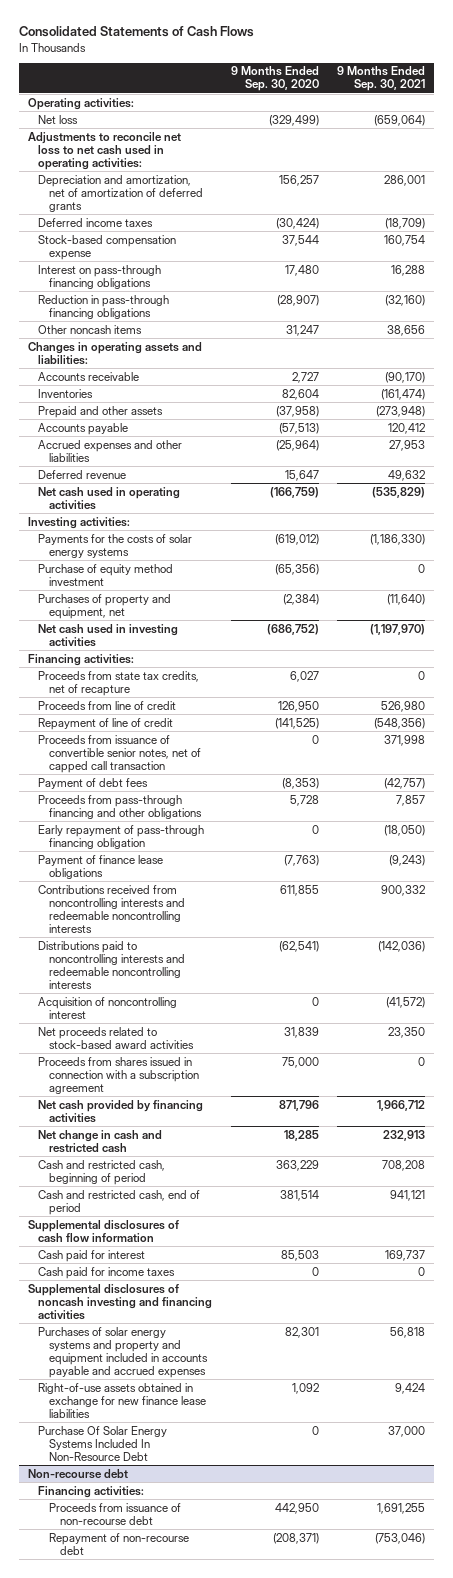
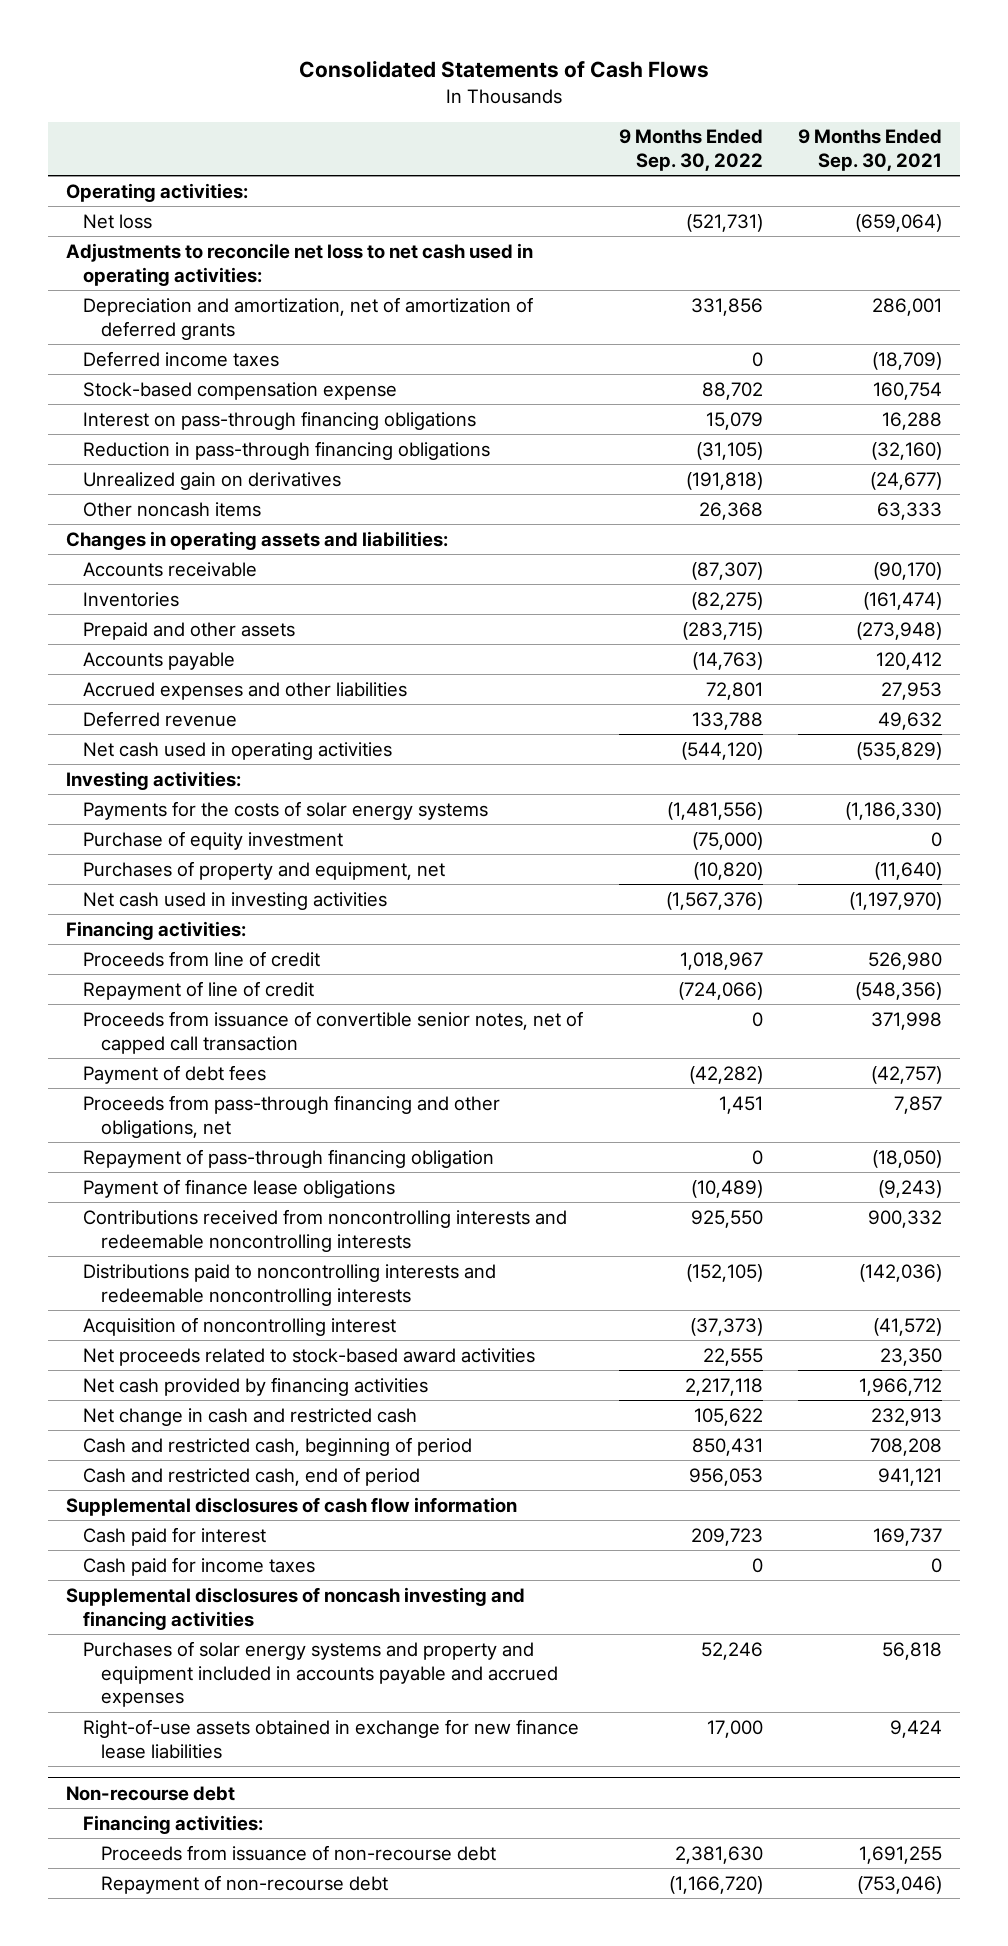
- | 9 Months Ended Sep. 30, 2020 | 9 Months Ended Sep. 30, 2021
+ | 9 Months Ended Sep. 30, 2022 | 9 Months Ended Sep. 30, 2021
- Other noncash items | 31,247 | 38,656
+ Unrealized gain on derivatives | (191,818) | (24,677)
+ Other noncash items | 26,368 | 63,333
- Purchase of equity method investment | (65,356) | 0
+ Purchase of equity investment | (75,000) | 0
- Proceeds from state tax credits, net of recapture | 6,027 | 0
- Proceeds from pass-through financing and other obligations | 5,728 | 7,857
- Early repayment of pass-through financing obligation | 0 | (18,050)
+ Proceeds from pass-through financing and other obligations, net | 1,451 | 7,857
+ Repayment of pass-through financing obligation | 0 | (18,050)
- Proceeds from shares issued in connection with a subscription agreement | 75,000 | 0
- Purchase Of Solar Energy Systems Included In Non-Resource Debt | 0 | 37,000

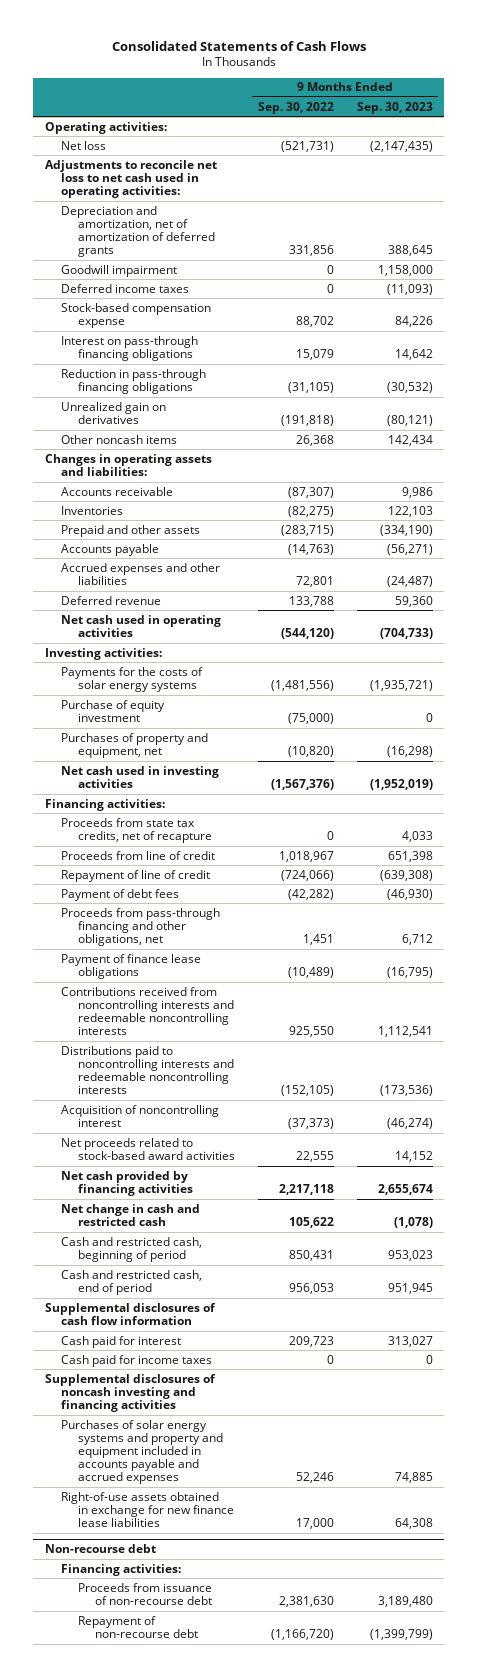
- | 9 Months Ended Sep. 30, 2022 | 9 Months Ended Sep. 30, 2021
+ | 9 Months Ended Sep. 30, 2022 | 9 Months Ended Sep. 30, 2023
+ Goodwill impairment | 0 | 1,158,000
+ Proceeds from state tax credits, net of recapture | 0 | 4,033
- Proceeds from issuance of convertible senior notes, net of capped call transaction | 0 | 371,998
- Repayment of pass-through financing obligation | 0 | (18,050)

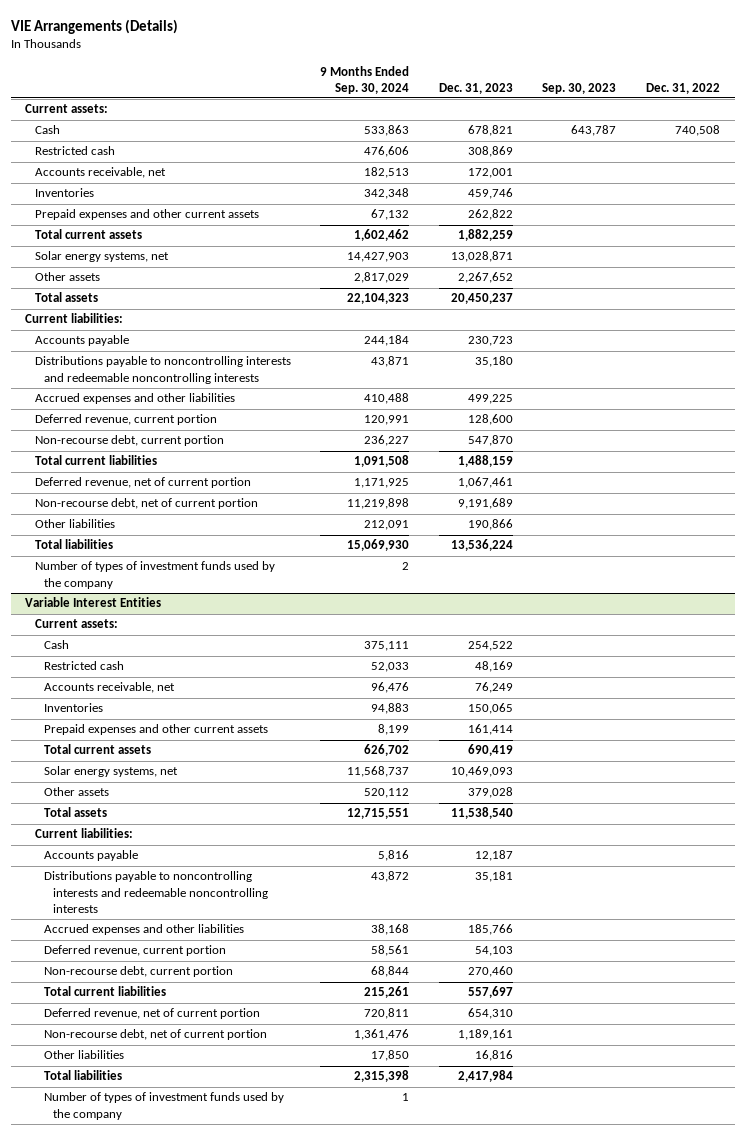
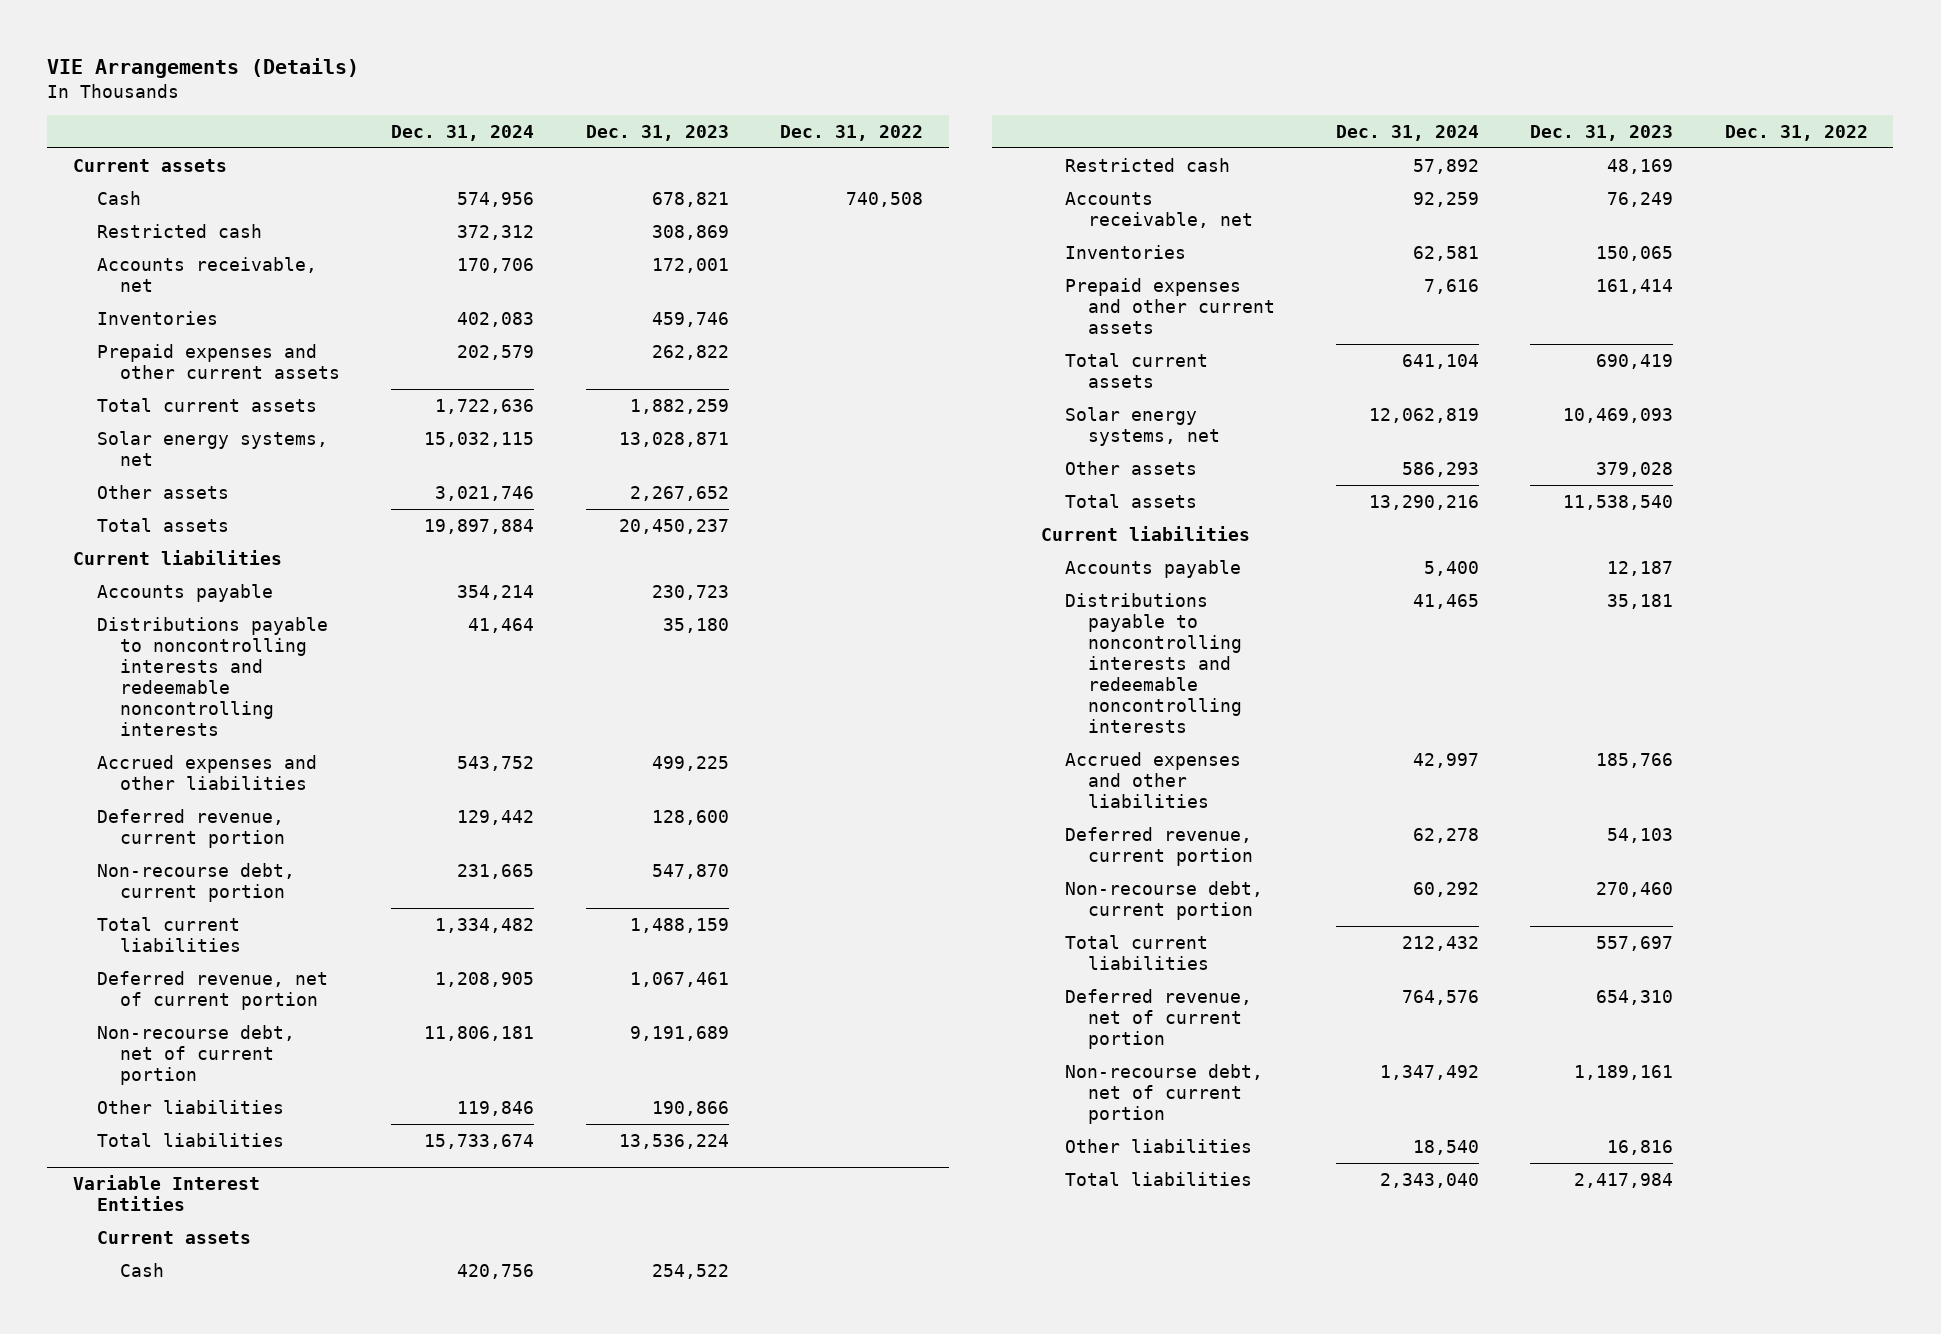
- | 9 Months Ended Sep. 30, 2024 | Dec. 31, 2023 | Sep. 30, 2023 | Dec. 31, 2022
+ | Dec. 31, 2024 | Dec. 31, 2023 | Dec. 31, 2022
- Current assets:
+ Current assets
- Current liabilities:
+ Current liabilities
- Number of types of investment funds used by the company | 2 | | |
@ Variable Interest Entities
- Current assets:
+ Current assets
- Current liabilities:
+ Current liabilities
- Number of types of investment funds used by the company | 1 | | |

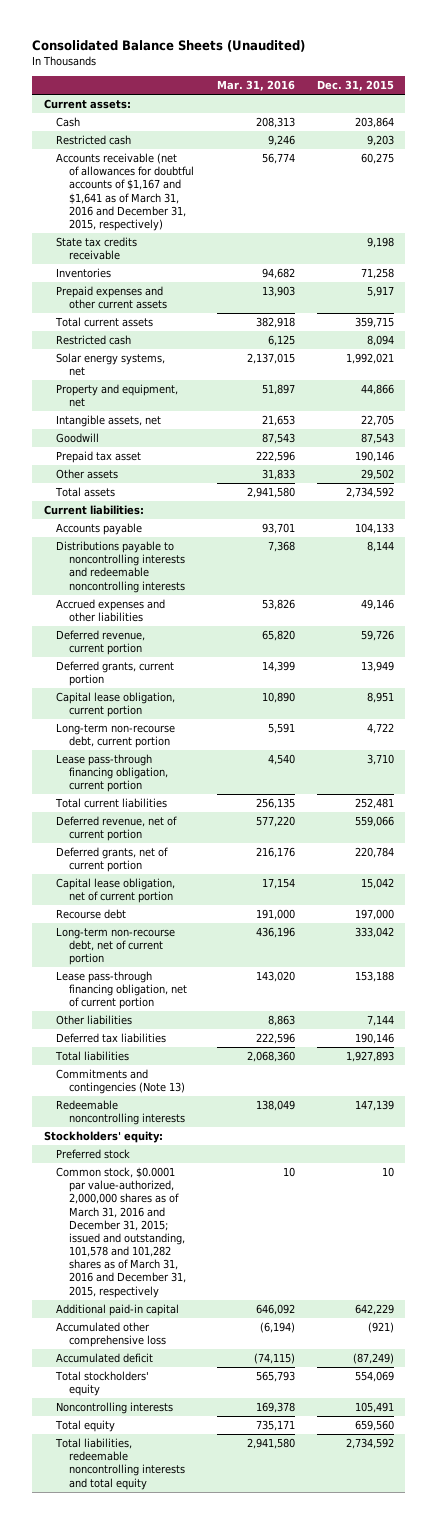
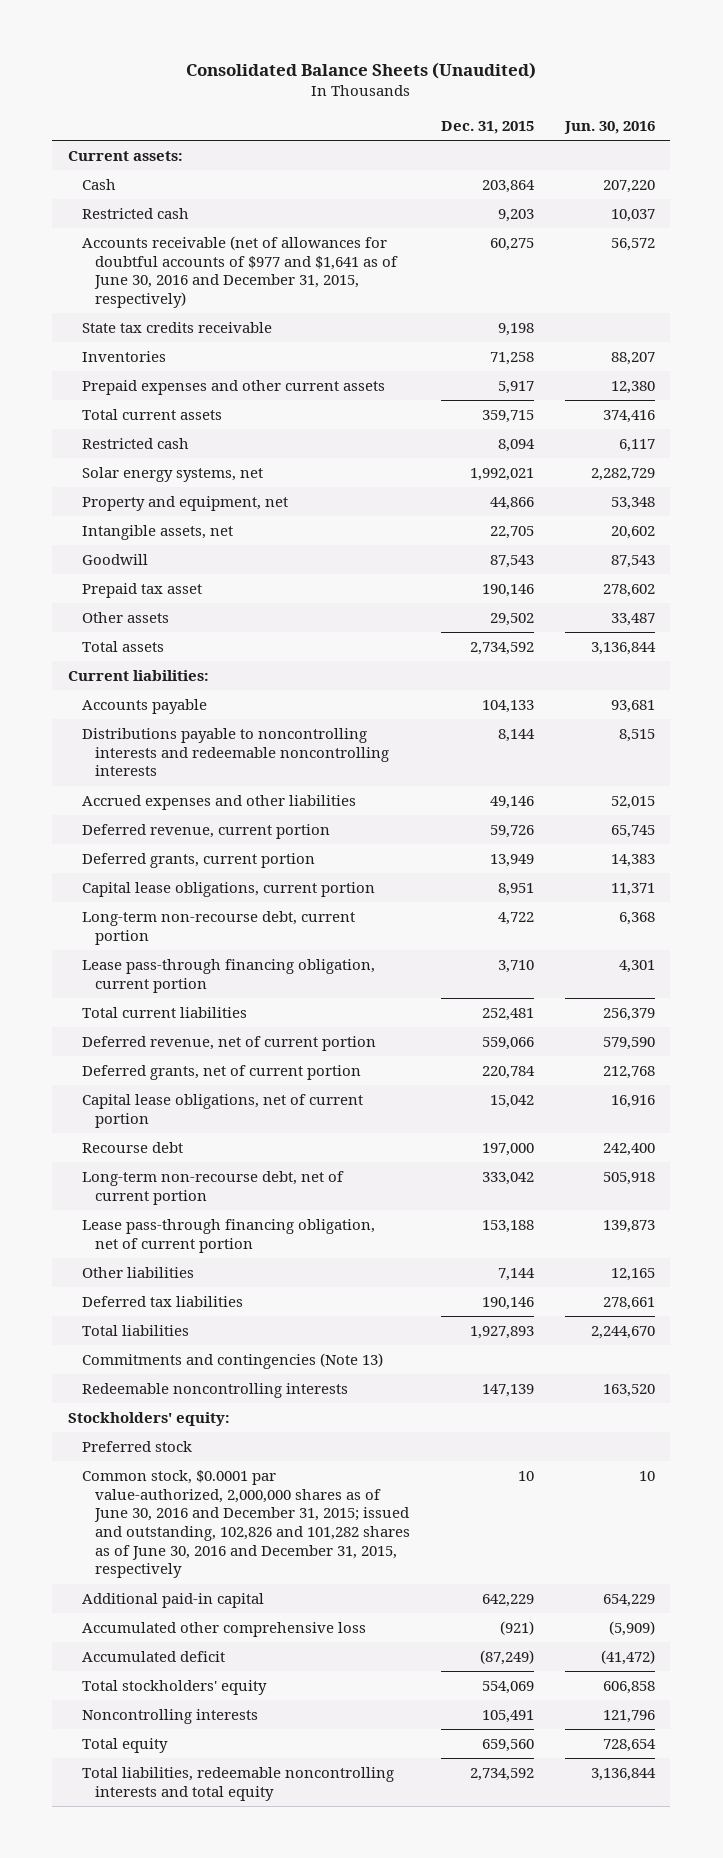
- | Mar. 31, 2016 | Dec. 31, 2015
+ | Dec. 31, 2015 | Jun. 30, 2016
- Accounts receivable (net of allowances for doubtful accounts of $1,167 and $1,641 as of March 31, 2016 and December 31, 2015, respectively) | 56,774 | 60,275
+ Accounts receivable (net of allowances for doubtful accounts of $977 and $1,641 as of June 30, 2016 and December 31, 2015, respectively) | 60,275 | 56,572
- Capital lease obligation, current portion | 10,890 | 8,951
+ Capital lease obligations, current portion | 8,951 | 11,371
- Capital lease obligation, net of current portion | 17,154 | 15,042
+ Capital lease obligations, net of current portion | 15,042 | 16,916
- Common stock, $0.0001 par value-authorized, 2,000,000 shares as of March 31, 2016 and December 31, 2015; issued and outstanding, 101,578 and 101,282 shares as of March 31, 2016 and December 31, 2015, respectively | 10 | 10
+ Common stock, $0.0001 par value-authorized, 2,000,000 shares as of June 30, 2016 and December 31, 2015; issued and outstanding, 102,826 and 101,282 shares as of June 30, 2016 and December 31, 2015, respectively | 10 | 10

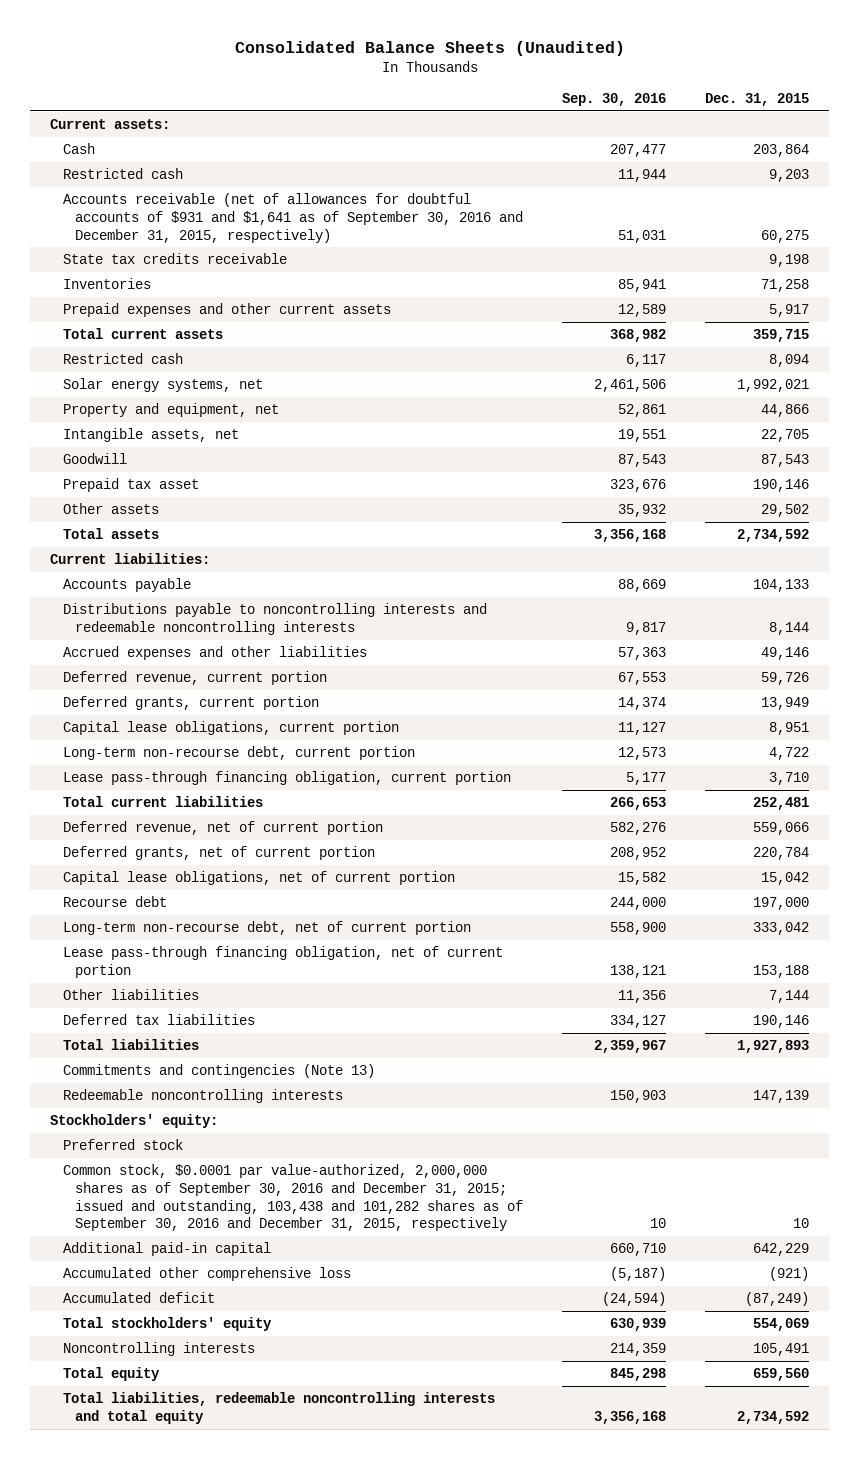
- | Dec. 31, 2015 | Jun. 30, 2016
+ | Sep. 30, 2016 | Dec. 31, 2015
- Accounts receivable (net of allowances for doubtful accounts of $977 and $1,641 as of June 30, 2016 and December 31, 2015, respectively) | 60,275 | 56,572
+ Accounts receivable (net of allowances for doubtful accounts of $931 and $1,641 as of September 30, 2016 and December 31, 2015, respectively) | 51,031 | 60,275
- Common stock, $0.0001 par value-authorized, 2,000,000 shares as of June 30, 2016 and December 31, 2015; issued and outstanding, 102,826 and 101,282 shares as of June 30, 2016 and December 31, 2015, respectively | 10 | 10
+ Common stock, $0.0001 par value-authorized, 2,000,000 shares as of September 30, 2016 and December 31, 2015; issued and outstanding, 103,438 and 101,282 shares as of September 30, 2016 and December 31, 2015, respectively | 10 | 10

